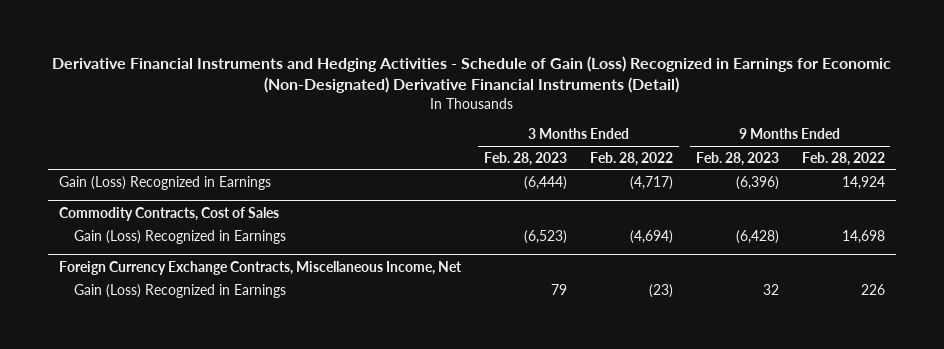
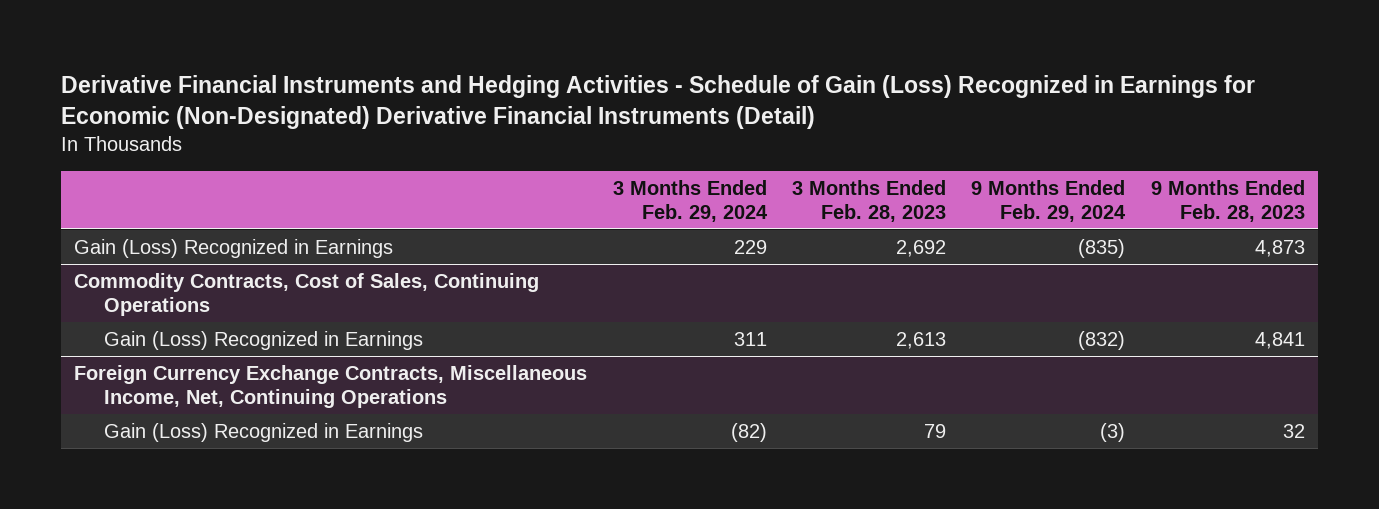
- | 3 Months Ended Feb. 28, 2023 | 3 Months Ended Feb. 28, 2022 | 9 Months Ended Feb. 28, 2023 | 9 Months Ended Feb. 28, 2022
+ | 3 Months Ended Feb. 29, 2024 | 3 Months Ended Feb. 28, 2023 | 9 Months Ended Feb. 29, 2024 | 9 Months Ended Feb. 28, 2023
- Gain (Loss) Recognized in Earnings | (6,444) | (4,717) | (6,396) | 14,924
- Commodity Contracts, Cost of Sales
- Gain (Loss) Recognized in Earnings | (6,523) | (4,694) | (6,428) | 14,698
- Foreign Currency Exchange Contracts, Miscellaneous Income, Net
+ Gain (Loss) Recognized in Earnings | 229 | 2,692 | (835) | 4,873
+ Commodity Contracts, Cost of Sales, Continuing Operations
+ Gain (Loss) Recognized in Earnings | 311 | 2,613 | (832) | 4,841
+ Foreign Currency Exchange Contracts, Miscellaneous Income, Net, Continuing Operations

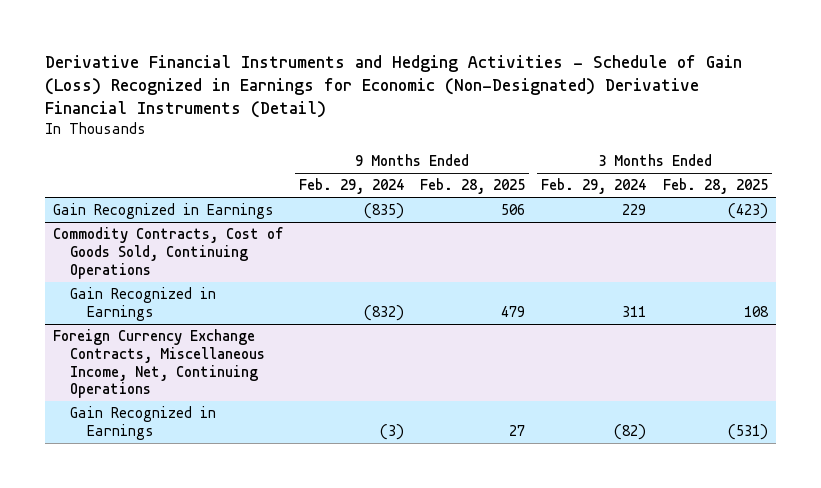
- | 3 Months Ended Feb. 29, 2024 | 3 Months Ended Feb. 28, 2023 | 9 Months Ended Feb. 29, 2024 | 9 Months Ended Feb. 28, 2023
+ | 9 Months Ended Feb. 29, 2024 | 9 Months Ended Feb. 28, 2025 | 3 Months Ended Feb. 29, 2024 | 3 Months Ended Feb. 28, 2025
- Gain (Loss) Recognized in Earnings | 229 | 2,692 | (835) | 4,873
- Commodity Contracts, Cost of Sales, Continuing Operations
- Gain (Loss) Recognized in Earnings | 311 | 2,613 | (832) | 4,841
+ Gain Recognized in Earnings | (835) | 506 | 229 | (423)
+ Commodity Contracts, Cost of Goods Sold, Continuing Operations
+ Gain Recognized in Earnings | (832) | 479 | 311 | 108
@ Foreign Currency Exchange Contracts, Miscellaneous Income, Net, Continuing Operations
- Gain (Loss) Recognized in Earnings | (82) | 79 | (3) | 32
+ Gain Recognized in Earnings | (3) | 27 | (82) | (531)

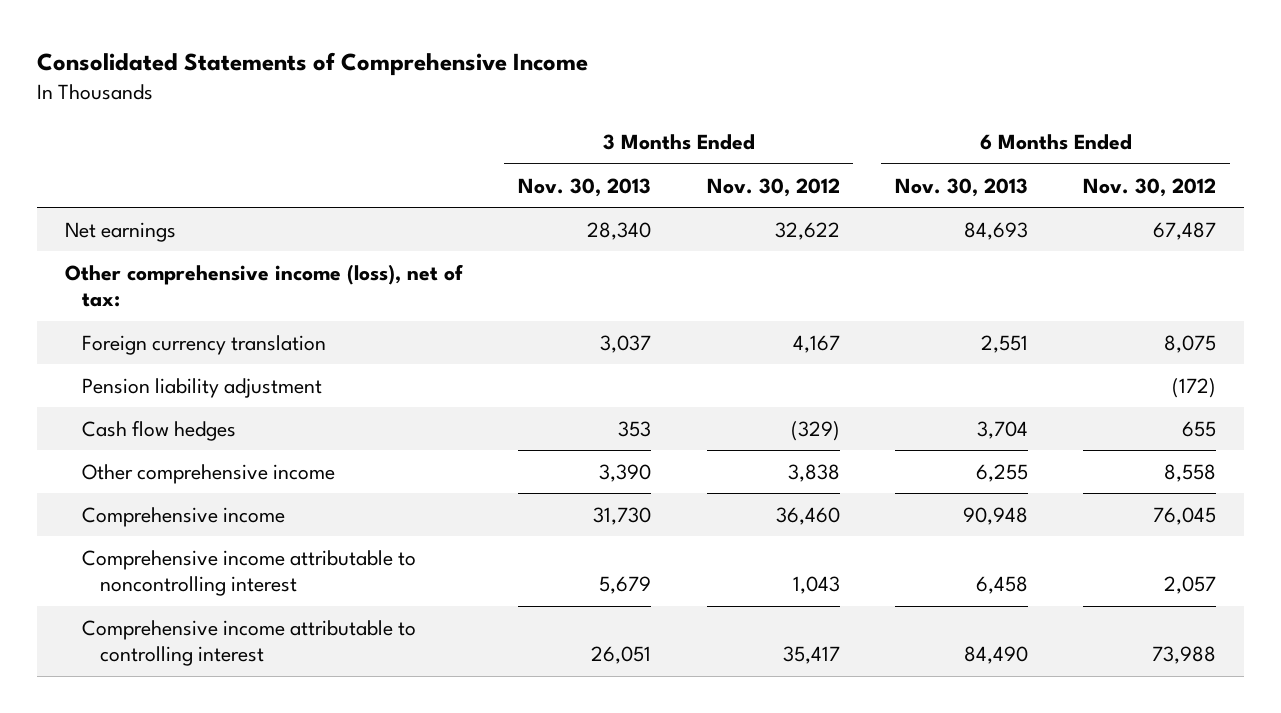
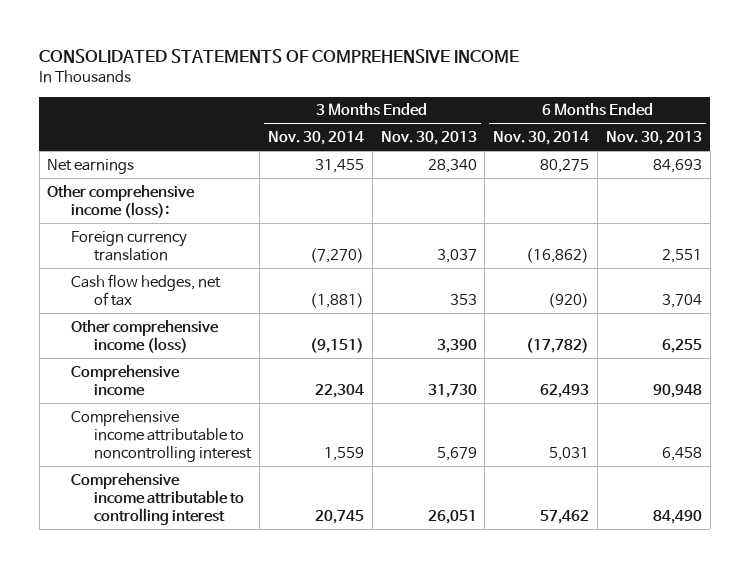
- Consolidated Statements of Comprehensive Income
+ CONSOLIDATED STATEMENTS OF COMPREHENSIVE INCOME
- | 3 Months Ended Nov. 30, 2013 | 3 Months Ended Nov. 30, 2012 | 6 Months Ended Nov. 30, 2013 | 6 Months Ended Nov. 30, 2012
+ | 3 Months Ended Nov. 30, 2014 | 3 Months Ended Nov. 30, 2013 | 6 Months Ended Nov. 30, 2014 | 6 Months Ended Nov. 30, 2013
- Other comprehensive income (loss), net of tax:
+ Other comprehensive income (loss):
- Pension liability adjustment | | | | (172)
- Cash flow hedges | 353 | (329) | 3,704 | 655
- Other comprehensive income | 3,390 | 3,838 | 6,255 | 8,558
+ Cash flow hedges, net of tax | (1,881) | 353 | (920) | 3,704
+ Other comprehensive income (loss) | (9,151) | 3,390 | (17,782) | 6,255

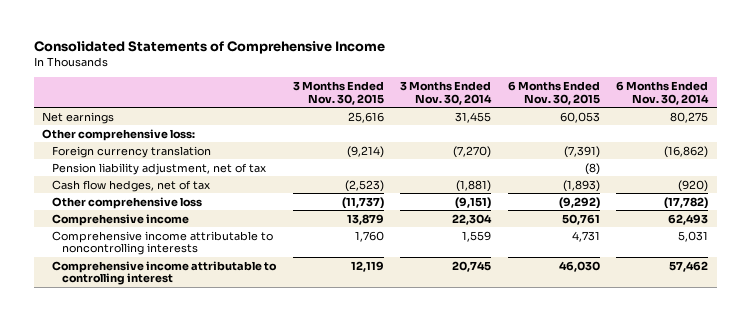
- CONSOLIDATED STATEMENTS OF COMPREHENSIVE INCOME
+ Consolidated Statements of Comprehensive Income
- | 3 Months Ended Nov. 30, 2014 | 3 Months Ended Nov. 30, 2013 | 6 Months Ended Nov. 30, 2014 | 6 Months Ended Nov. 30, 2013
+ | 3 Months Ended Nov. 30, 2015 | 3 Months Ended Nov. 30, 2014 | 6 Months Ended Nov. 30, 2015 | 6 Months Ended Nov. 30, 2014
- Other comprehensive income (loss):
+ Other comprehensive loss:
+ Pension liability adjustment, net of tax | | | (8) |
- Other comprehensive income (loss) | (9,151) | 3,390 | (17,782) | 6,255
+ Other comprehensive loss | (11,737) | (9,151) | (9,292) | (17,782)
- Comprehensive income attributable to noncontrolling interest | 1,559 | 5,679 | 5,031 | 6,458
+ Comprehensive income attributable to noncontrolling interests | 1,760 | 1,559 | 4,731 | 5,031

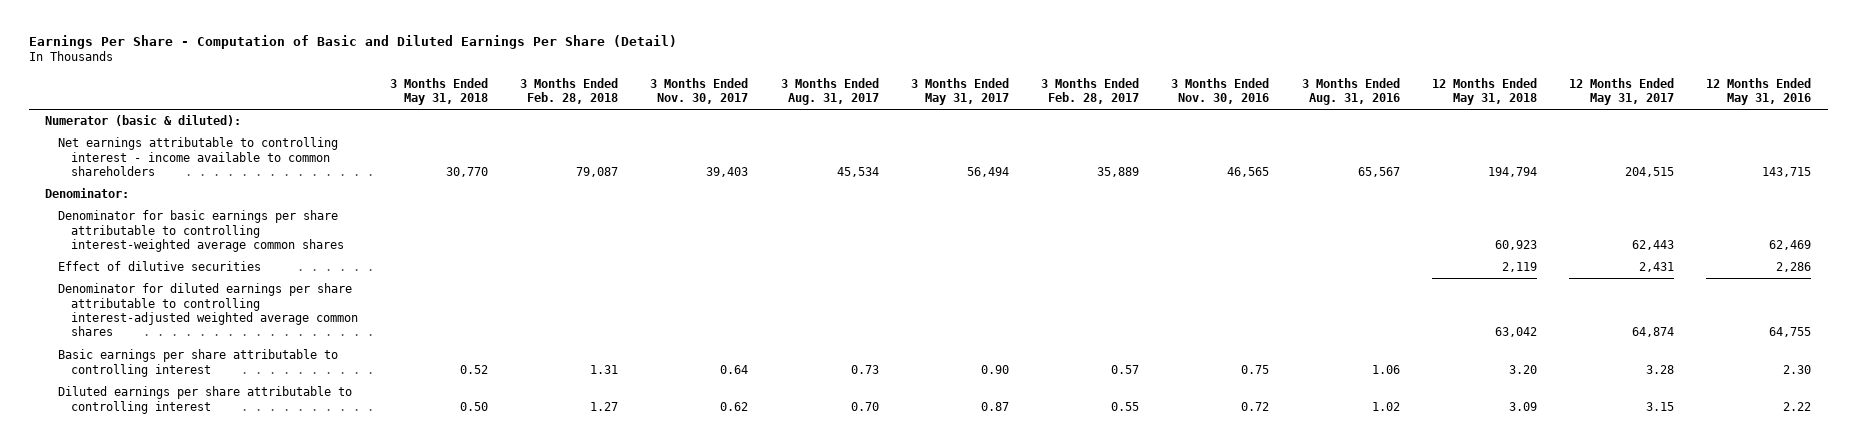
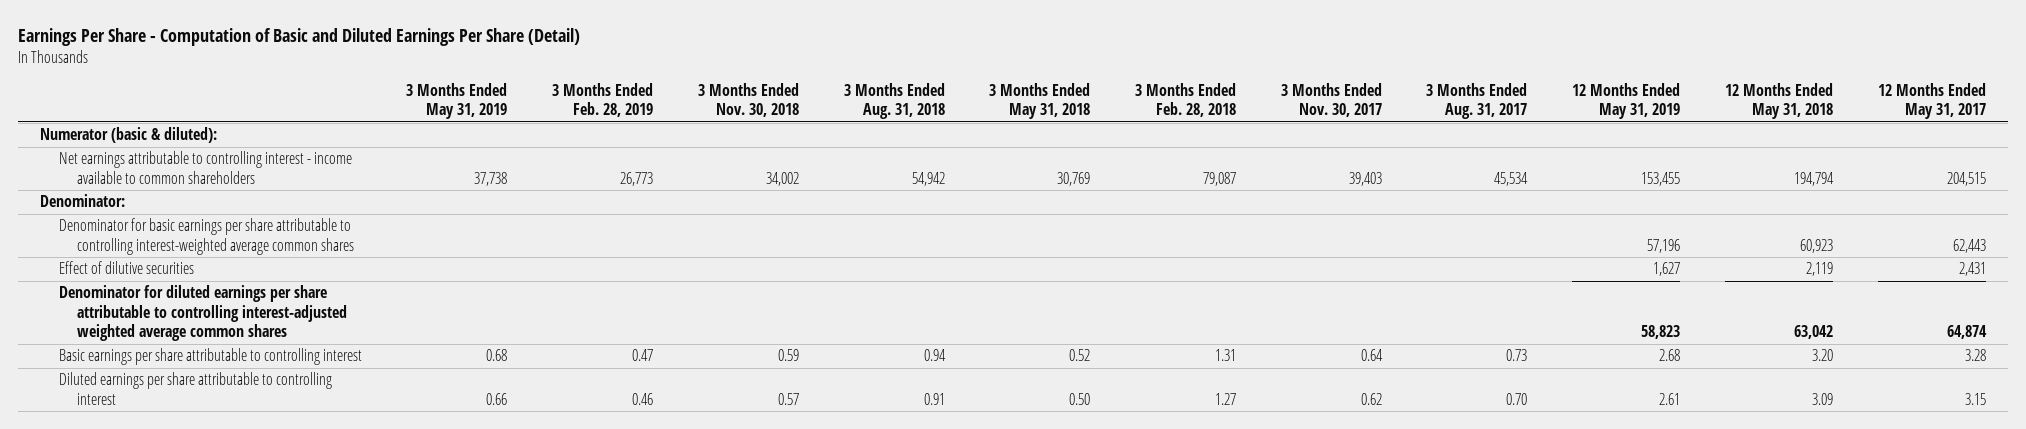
- | 3 Months Ended May 31, 2018 | 3 Months Ended Feb. 28, 2018 | 3 Months Ended Nov. 30, 2017 | 3 Months Ended Aug. 31, 2017 | 3 Months Ended May 31, 2017 | 3 Months Ended Feb. 28, 2017 | 3 Months Ended Nov. 30, 2016 | 3 Months Ended Aug. 31, 2016 | 12 Months Ended May 31, 2018 | 12 Months Ended May 31, 2017 | 12 Months Ended May 31, 2016
+ | 3 Months Ended May 31, 2019 | 3 Months Ended Feb. 28, 2019 | 3 Months Ended Nov. 30, 2018 | 3 Months Ended Aug. 31, 2018 | 3 Months Ended May 31, 2018 | 3 Months Ended Feb. 28, 2018 | 3 Months Ended Nov. 30, 2017 | 3 Months Ended Aug. 31, 2017 | 12 Months Ended May 31, 2019 | 12 Months Ended May 31, 2018 | 12 Months Ended May 31, 2017
- Net earnings attributable to controlling interest - income available to common shareholders | 30,770 | 79,087 | 39,403 | 45,534 | 56,494 | 35,889 | 46,565 | 65,567 | 194,794 | 204,515 | 143,715
+ Net earnings attributable to controlling interest - income available to common shareholders | 37,738 | 26,773 | 34,002 | 54,942 | 30,769 | 79,087 | 39,403 | 45,534 | 153,455 | 194,794 | 204,515

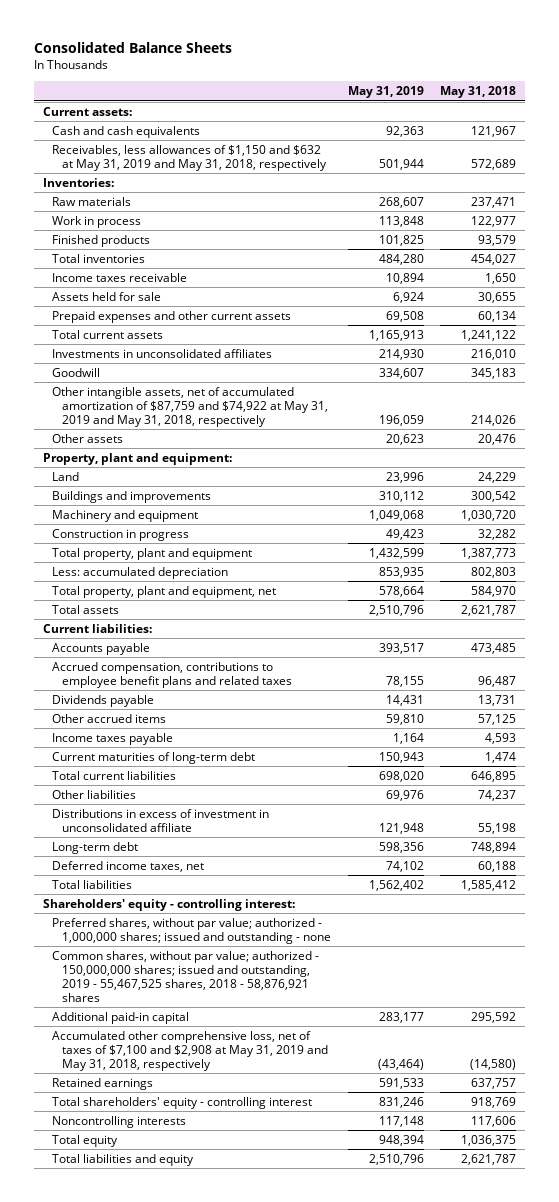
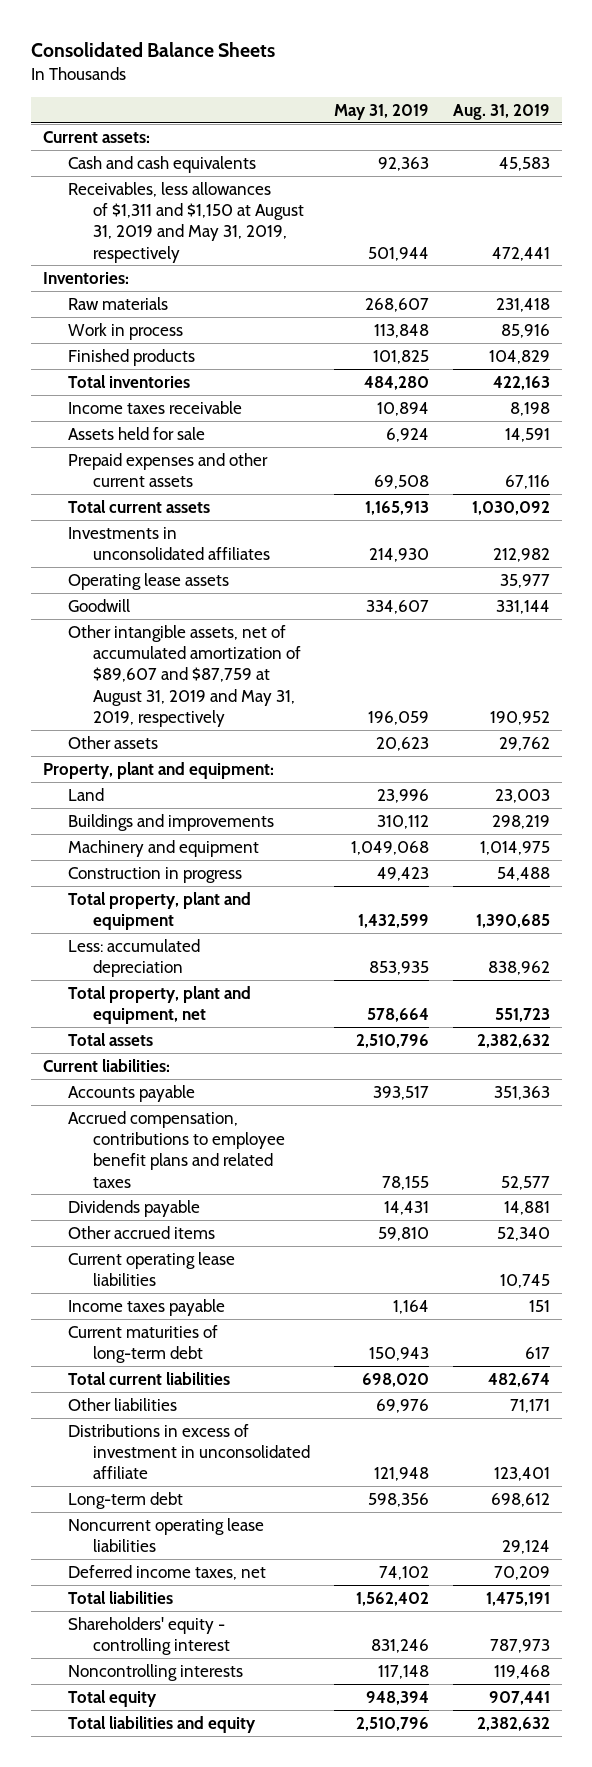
- | May 31, 2019 | May 31, 2018
+ | May 31, 2019 | Aug. 31, 2019
- Receivables, less allowances of $1,150 and $632 at May 31, 2019 and May 31, 2018, respectively | 501,944 | 572,689
+ Receivables, less allowances of $1,311 and $1,150 at August 31, 2019 and May 31, 2019, respectively | 501,944 | 472,441
+ Operating lease assets | | 35,977
- Other intangible assets, net of accumulated amortization of $87,759 and $74,922 at May 31, 2019 and May 31, 2018, respectively | 196,059 | 214,026
+ Other intangible assets, net of accumulated amortization of $89,607 and $87,759 at August 31, 2019 and May 31, 2019, respectively | 196,059 | 190,952
+ Current operating lease liabilities | | 10,745
+ Noncurrent operating lease liabilities | | 29,124
- Shareholders' equity - controlling interest:
- Preferred shares, without par value; authorized - 1,000,000 shares; issued and outstanding - none
- Common shares, without par value; authorized - 150,000,000 shares; issued and outstanding, 2019 - 55,467,525 shares, 2018 - 58,876,921 shares
- Additional paid-in capital | 283,177 | 295,592
- Accumulated other comprehensive loss, net of taxes of $7,100 and $2,908 at May 31, 2019 and May 31, 2018, respectively | (43,464) | (14,580)
- Retained earnings | 591,533 | 637,757
- Total shareholders' equity - controlling interest | 831,246 | 918,769
+ Shareholders' equity - controlling interest | 831,246 | 787,973

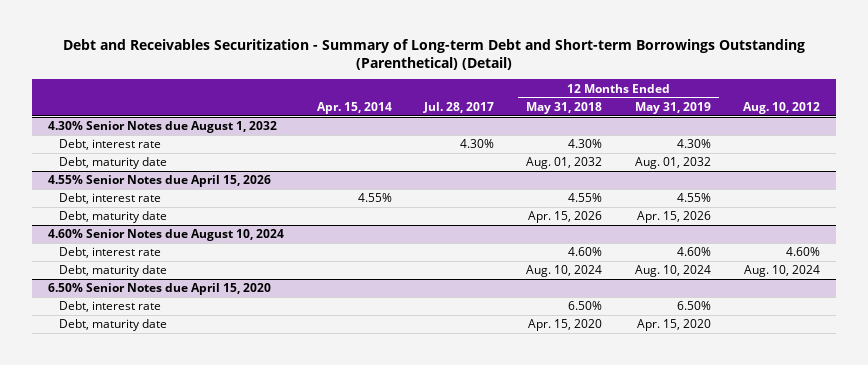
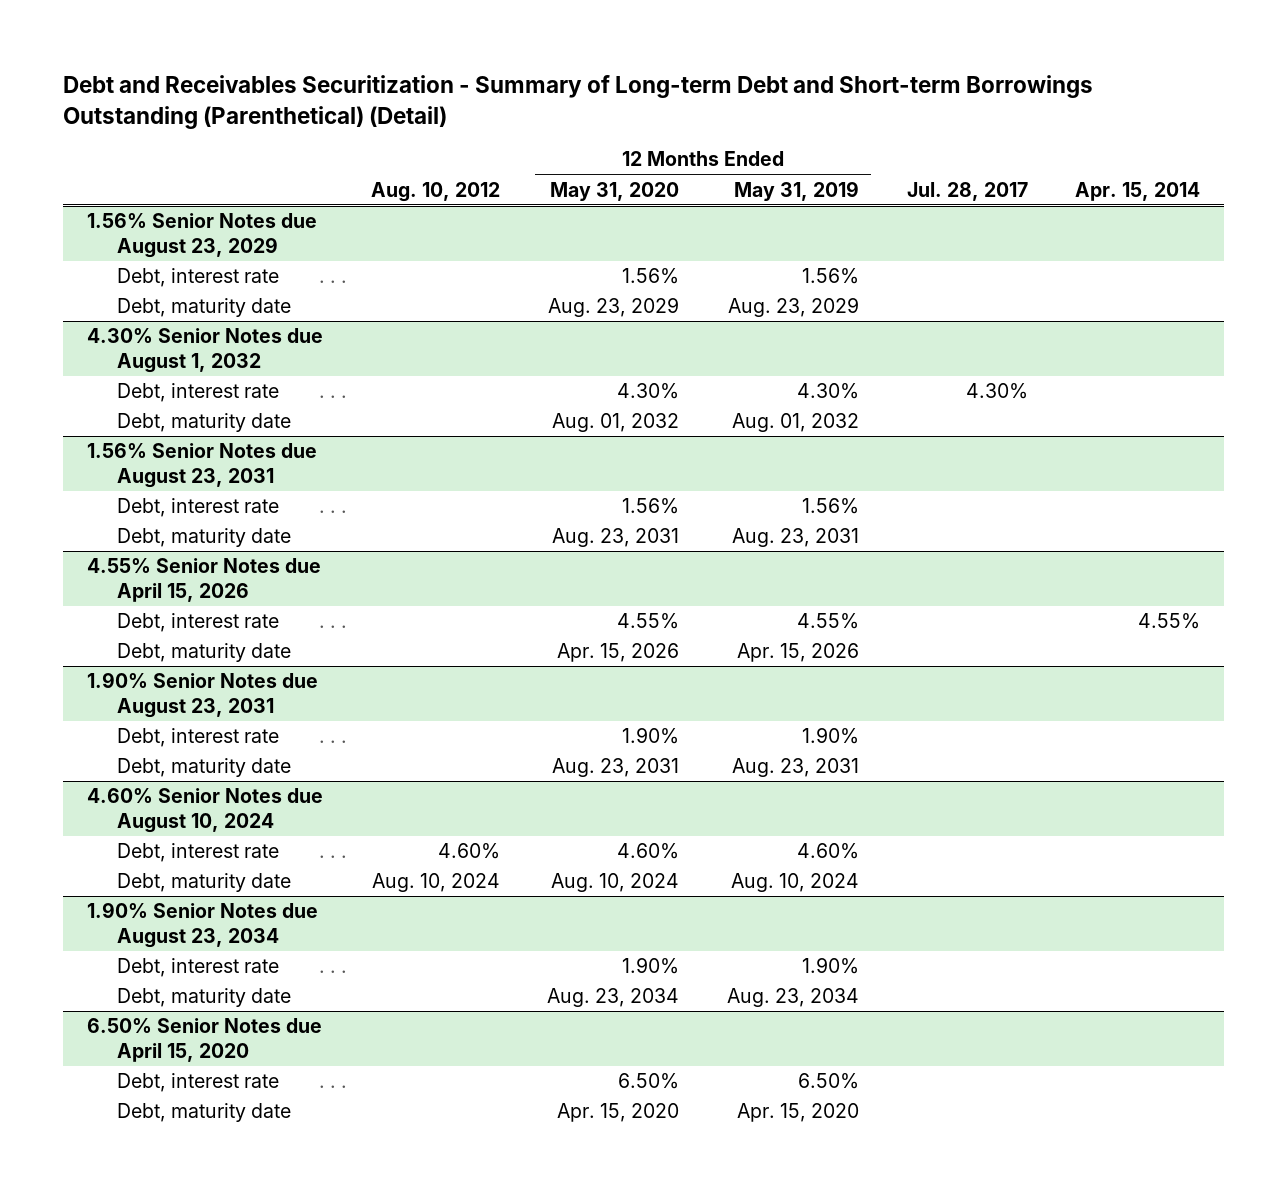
- | Apr. 15, 2014 | Jul. 28, 2017 | 12 Months Ended May 31, 2018 | 12 Months Ended May 31, 2019 | Aug. 10, 2012
+ | Aug. 10, 2012 | 12 Months Ended May 31, 2020 | 12 Months Ended May 31, 2019 | Jul. 28, 2017 | Apr. 15, 2014
+ 1.56% Senior Notes due August 23, 2029
+ Debt, interest rate | | 1.56% | 1.56% | |
+ Debt, maturity date | | Aug. 23, 2029 | Aug. 23, 2029 | |
+ 1.56% Senior Notes due August 23, 2031
+ Debt, interest rate | | 1.56% | 1.56% | |
+ Debt, maturity date | | Aug. 23, 2031 | Aug. 23, 2031 | |
+ 1.90% Senior Notes due August 23, 2031
+ Debt, interest rate | | 1.90% | 1.90% | |
+ Debt, maturity date | | Aug. 23, 2031 | Aug. 23, 2031 | |
+ 1.90% Senior Notes due August 23, 2034
+ Debt, interest rate | | 1.90% | 1.90% | |
+ Debt, maturity date | | Aug. 23, 2034 | Aug. 23, 2034 | |

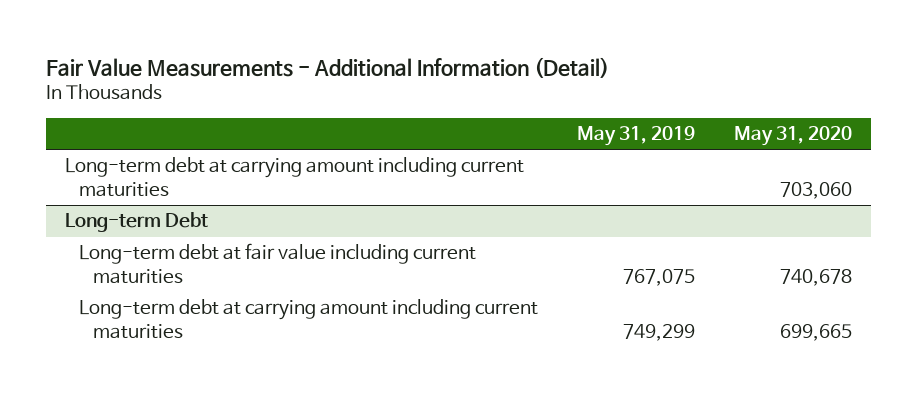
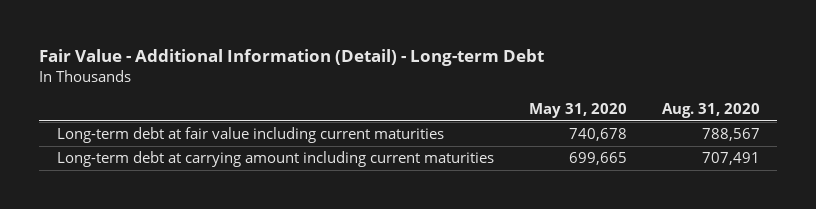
- Fair Value Measurements - Additional Information (Detail)
+ Fair Value - Additional Information (Detail) - Long-term Debt
- | May 31, 2019 | May 31, 2020
+ | May 31, 2020 | Aug. 31, 2020
- Long-term debt at carrying amount including current maturities | | 703,060
- Long-term Debt

